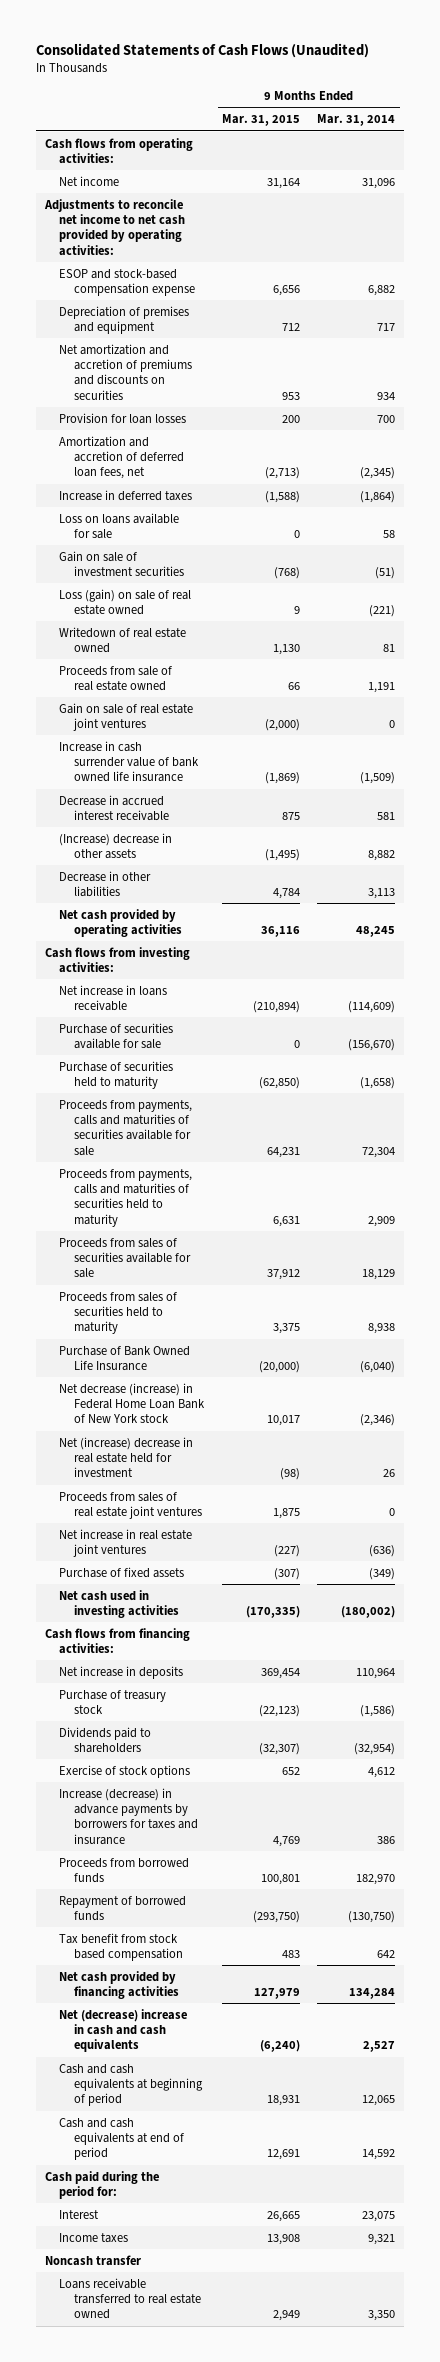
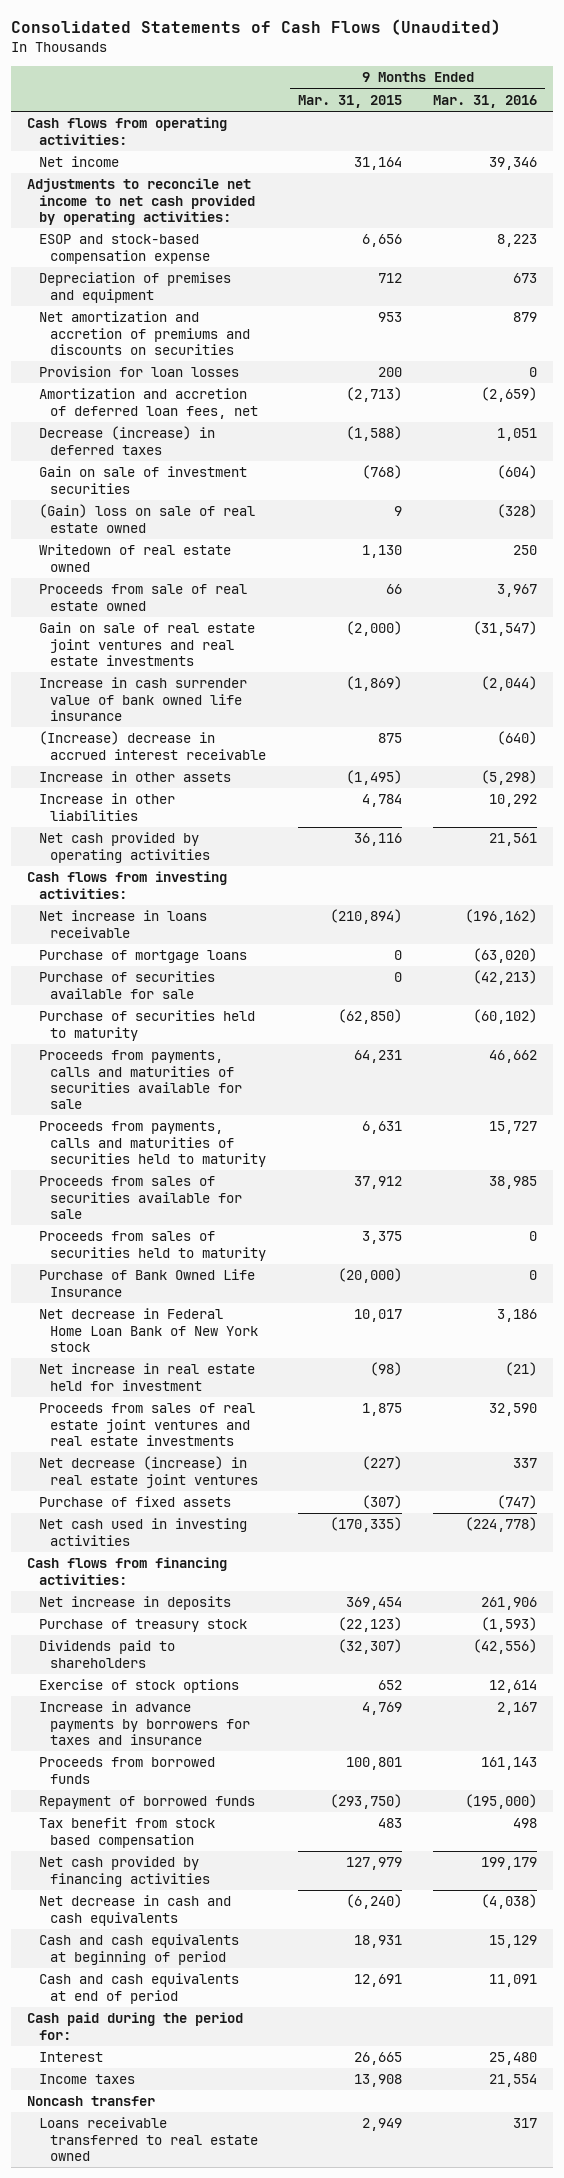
- | 9 Months Ended Mar. 31, 2015 | 9 Months Ended Mar. 31, 2014
+ | 9 Months Ended Mar. 31, 2015 | 9 Months Ended Mar. 31, 2016
- Increase in deferred taxes | (1,588) | (1,864)
- Loss on loans available for sale | 0 | 58
+ Decrease (increase) in deferred taxes | (1,588) | 1,051
- Loss (gain) on sale of real estate owned | 9 | (221)
+ (Gain) loss on sale of real estate owned | 9 | (328)
- Gain on sale of real estate joint ventures | (2,000) | 0
+ Gain on sale of real estate joint ventures and real estate investments | (2,000) | (31,547)
- Decrease in accrued interest receivable | 875 | 581
- (Increase) decrease in other assets | (1,495) | 8,882
- Decrease in other liabilities | 4,784 | 3,113
+ (Increase) decrease in accrued interest receivable | 875 | (640)
+ Increase in other assets | (1,495) | (5,298)
+ Increase in other liabilities | 4,784 | 10,292
+ Purchase of mortgage loans | 0 | (63,020)
- Net decrease (increase) in Federal Home Loan Bank of New York stock | 10,017 | (2,346)
- Net (increase) decrease in real estate held for investment | (98) | 26
- Proceeds from sales of real estate joint ventures | 1,875 | 0
- Net increase in real estate joint ventures | (227) | (636)
+ Net decrease in Federal Home Loan Bank of New York stock | 10,017 | 3,186
+ Net increase in real estate held for investment | (98) | (21)
+ Proceeds from sales of real estate joint ventures and real estate investments | 1,875 | 32,590
+ Net decrease (increase) in real estate joint ventures | (227) | 337
- Increase (decrease) in advance payments by borrowers for taxes and insurance | 4,769 | 386
+ Increase in advance payments by borrowers for taxes and insurance | 4,769 | 2,167
- Net (decrease) increase in cash and cash equivalents | (6,240) | 2,527
+ Net decrease in cash and cash equivalents | (6,240) | (4,038)

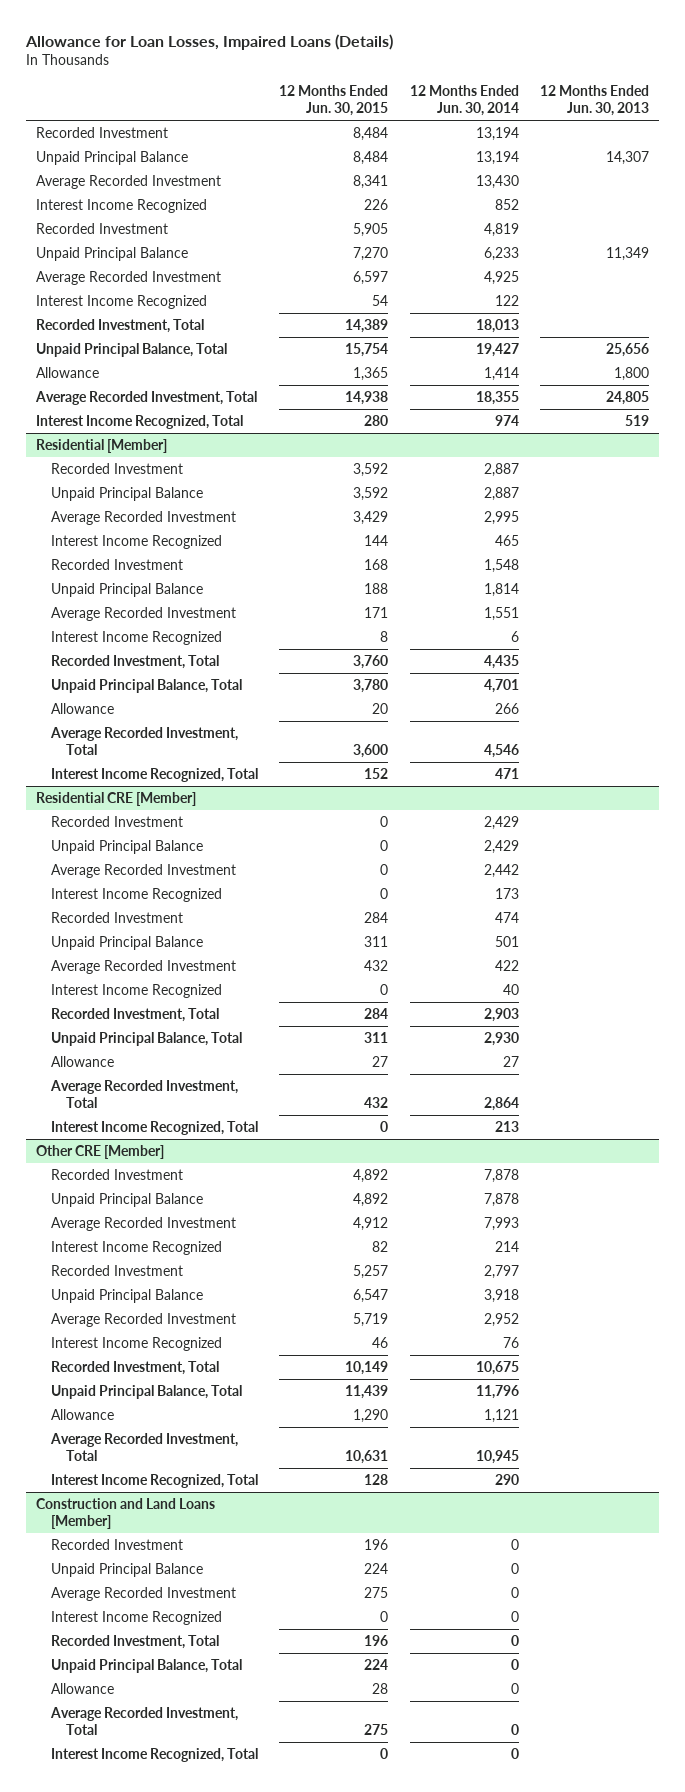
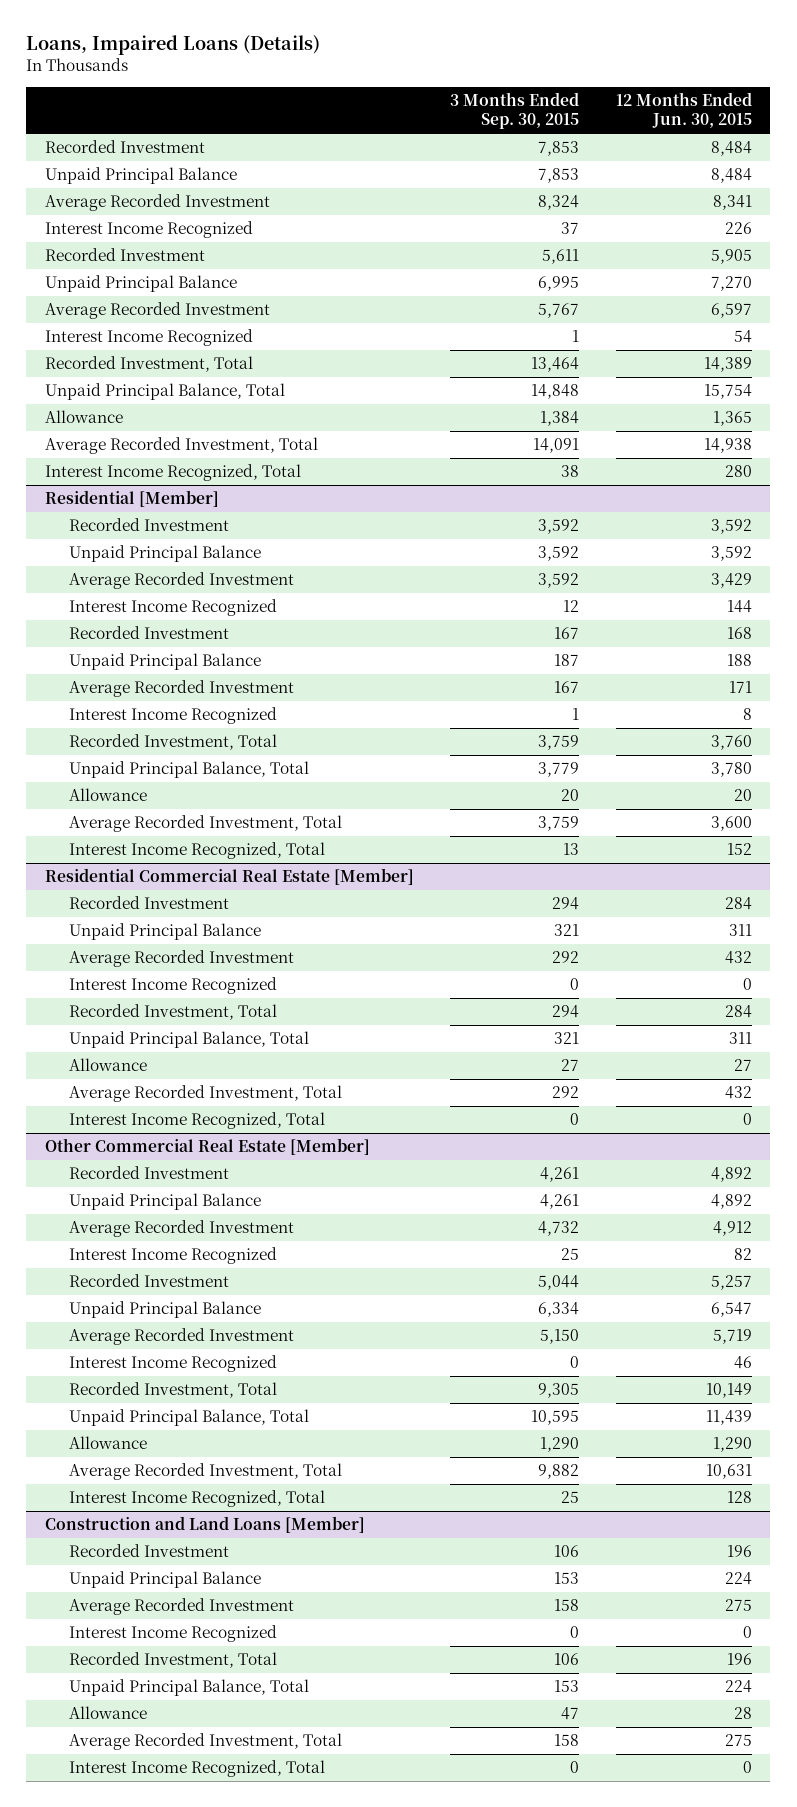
- Allowance for Loan Losses, Impaired Loans (Details)
+ Loans, Impaired Loans (Details)
- | 12 Months Ended Jun. 30, 2015 | 12 Months Ended Jun. 30, 2014 | 12 Months Ended Jun. 30, 2013
+ | 3 Months Ended Sep. 30, 2015 | 12 Months Ended Jun. 30, 2015
- Residential CRE [Member]
- Recorded Investment | 0 | 2,429 |
- Unpaid Principal Balance | 0 | 2,429 |
- Average Recorded Investment | 0 | 2,442 |
- Interest Income Recognized | 0 | 173 |
+ Residential Commercial Real Estate [Member]
- Other CRE [Member]
+ Other Commercial Real Estate [Member]

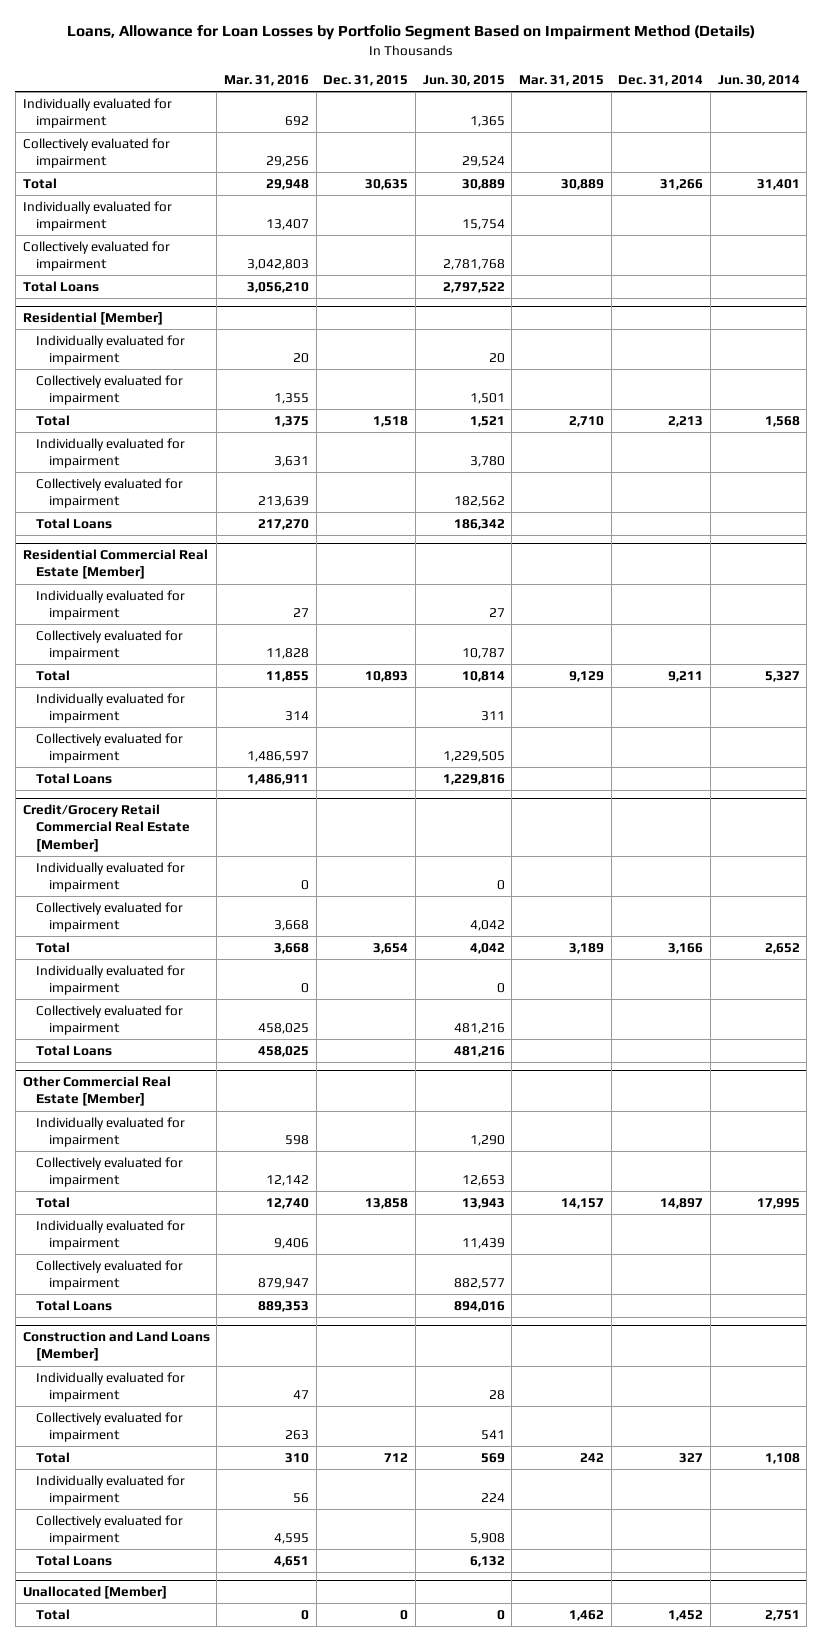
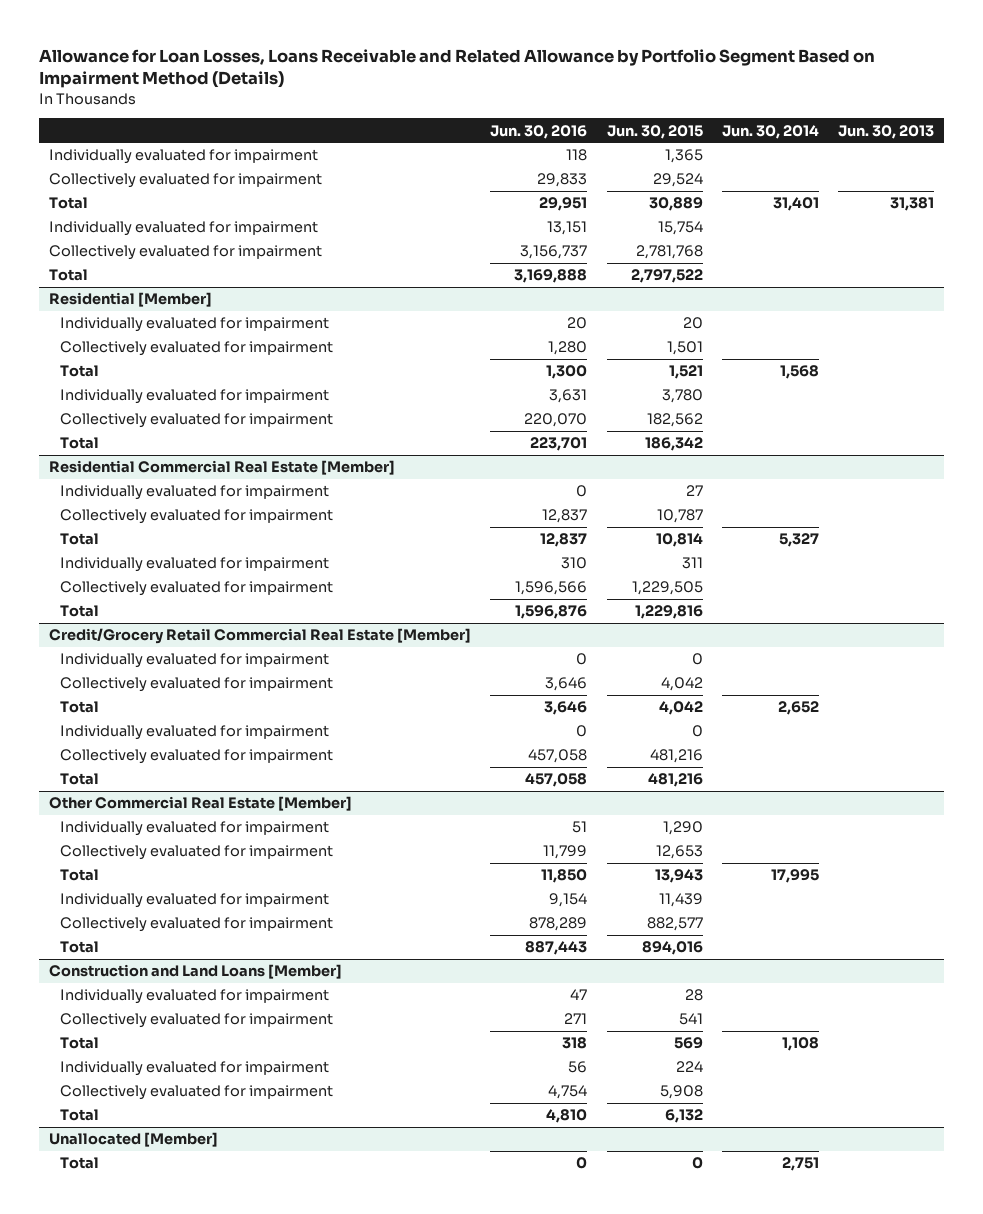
- Loans, Allowance for Loan Losses by Portfolio Segment Based on Impairment Method (Details)
+ Allowance for Loan Losses, Loans Receivable and Related Allowance by Portfolio Segment Based on Impairment Method (Details)
- | Mar. 31, 2016 | Dec. 31, 2015 | Jun. 30, 2015 | Mar. 31, 2015 | Dec. 31, 2014 | Jun. 30, 2014
+ | Jun. 30, 2016 | Jun. 30, 2015 | Jun. 30, 2014 | Jun. 30, 2013
- Total Loans | 3,056,210 | | 2,797,522 | | |
+ Total | 3,169,888 | 2,797,522 | |
@ Residential [Member]
- Total Loans | 217,270 | | 186,342 | | |
+ Total | 223,701 | 186,342 | |
@ Residential Commercial Real Estate [Member]
- Total Loans | 1,486,911 | | 1,229,816 | | |
+ Total | 1,596,876 | 1,229,816 | |
@ Credit/Grocery Retail Commercial Real Estate [Member]
- Total Loans | 458,025 | | 481,216 | | |
+ Total | 457,058 | 481,216 | |
@ Other Commercial Real Estate [Member]
- Total Loans | 889,353 | | 894,016 | | |
+ Total | 887,443 | 894,016 | |
@ Construction and Land Loans [Member]
- Total Loans | 4,651 | | 6,132 | | |
+ Total | 4,810 | 6,132 | |

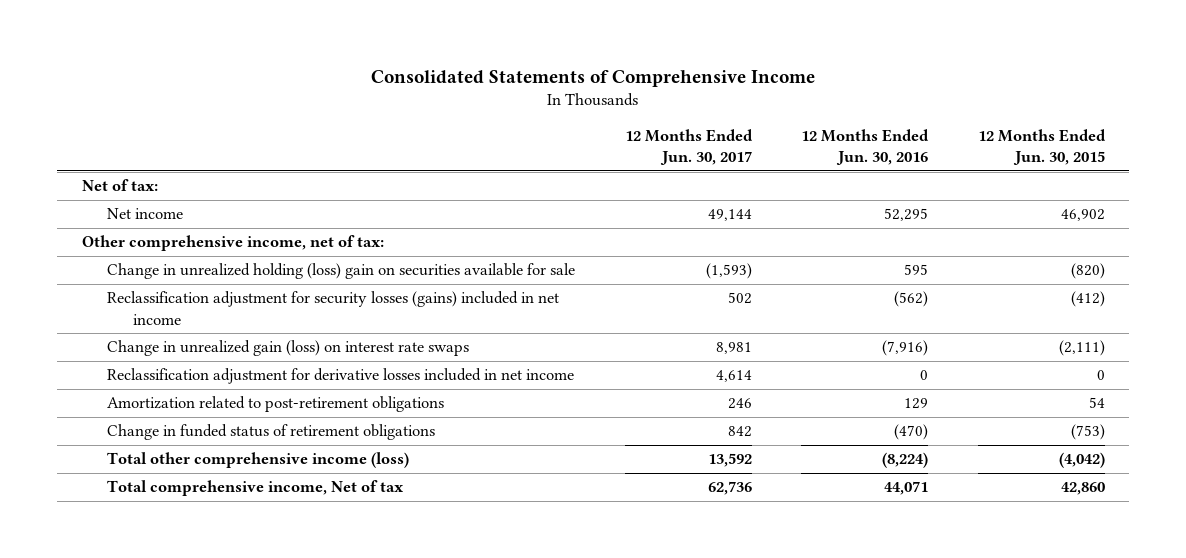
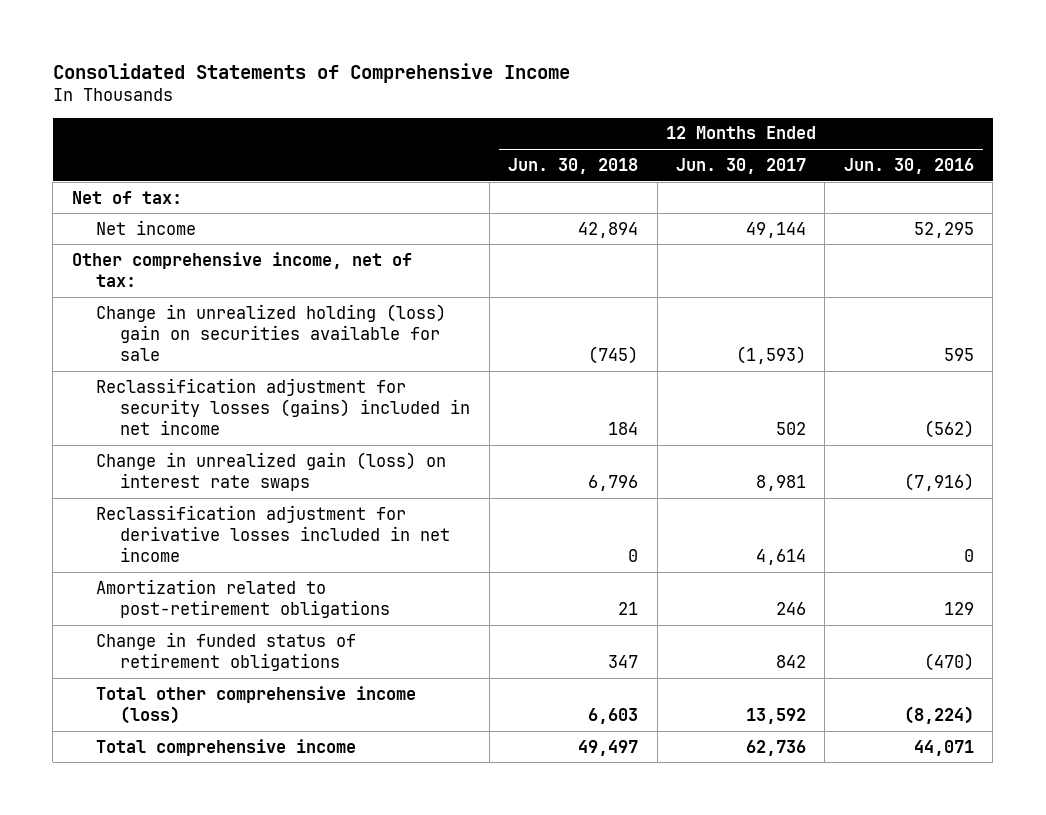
- | 12 Months Ended Jun. 30, 2017 | 12 Months Ended Jun. 30, 2016 | 12 Months Ended Jun. 30, 2015
+ | 12 Months Ended Jun. 30, 2018 | 12 Months Ended Jun. 30, 2017 | 12 Months Ended Jun. 30, 2016
- Total comprehensive income, Net of tax | 62,736 | 44,071 | 42,860
+ Total comprehensive income | 49,497 | 62,736 | 44,071

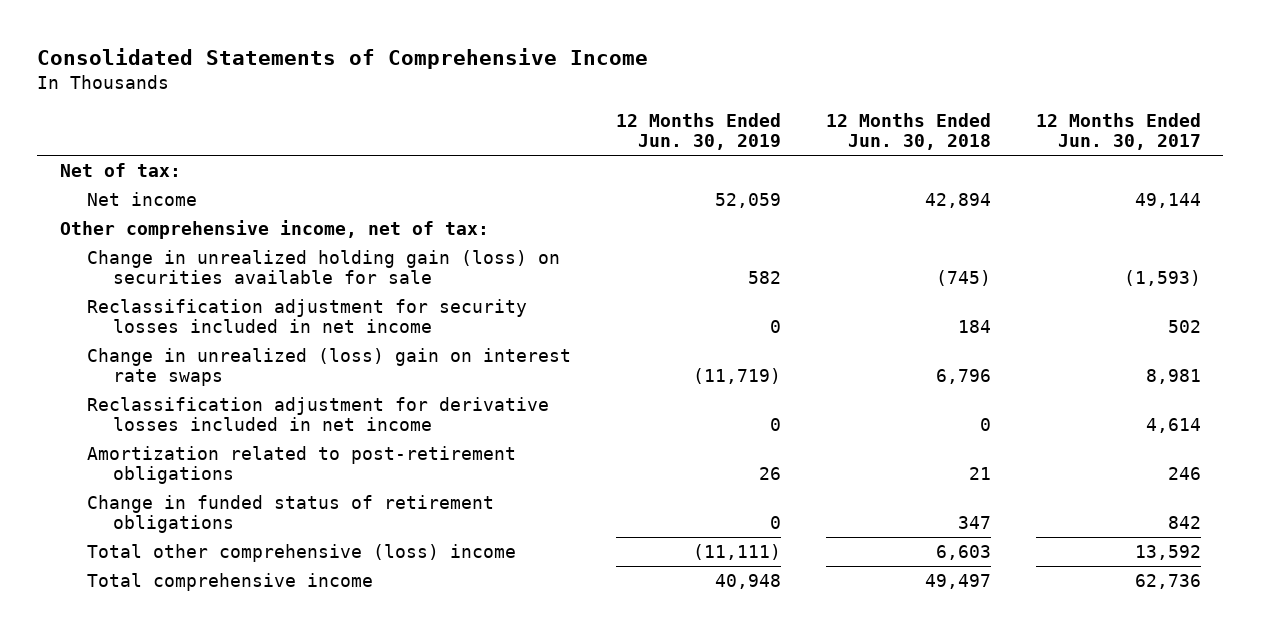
- | 12 Months Ended Jun. 30, 2018 | 12 Months Ended Jun. 30, 2017 | 12 Months Ended Jun. 30, 2016
+ | 12 Months Ended Jun. 30, 2019 | 12 Months Ended Jun. 30, 2018 | 12 Months Ended Jun. 30, 2017
- Change in unrealized holding (loss) gain on securities available for sale | (745) | (1,593) | 595
- Reclassification adjustment for security losses (gains) included in net income | 184 | 502 | (562)
- Change in unrealized gain (loss) on interest rate swaps | 6,796 | 8,981 | (7,916)
+ Change in unrealized holding gain (loss) on securities available for sale | 582 | (745) | (1,593)
+ Reclassification adjustment for security losses included in net income | 0 | 184 | 502
+ Change in unrealized (loss) gain on interest rate swaps | (11,719) | 6,796 | 8,981
- Total other comprehensive income (loss) | 6,603 | 13,592 | (8,224)
+ Total other comprehensive (loss) income | (11,111) | 6,603 | 13,592

